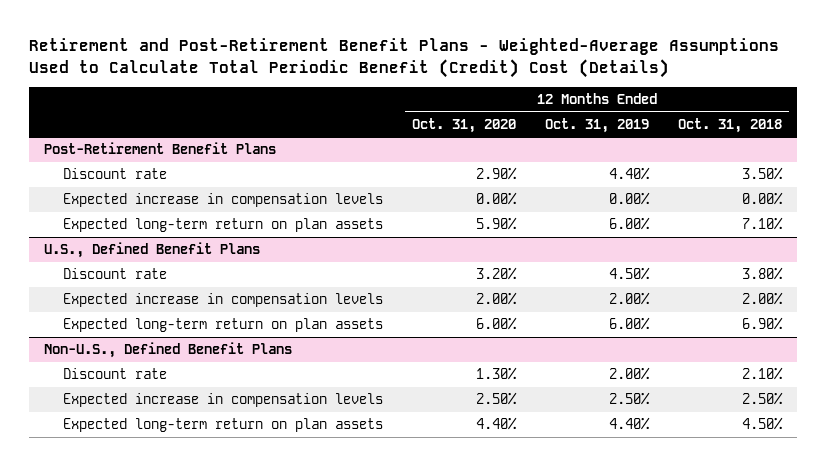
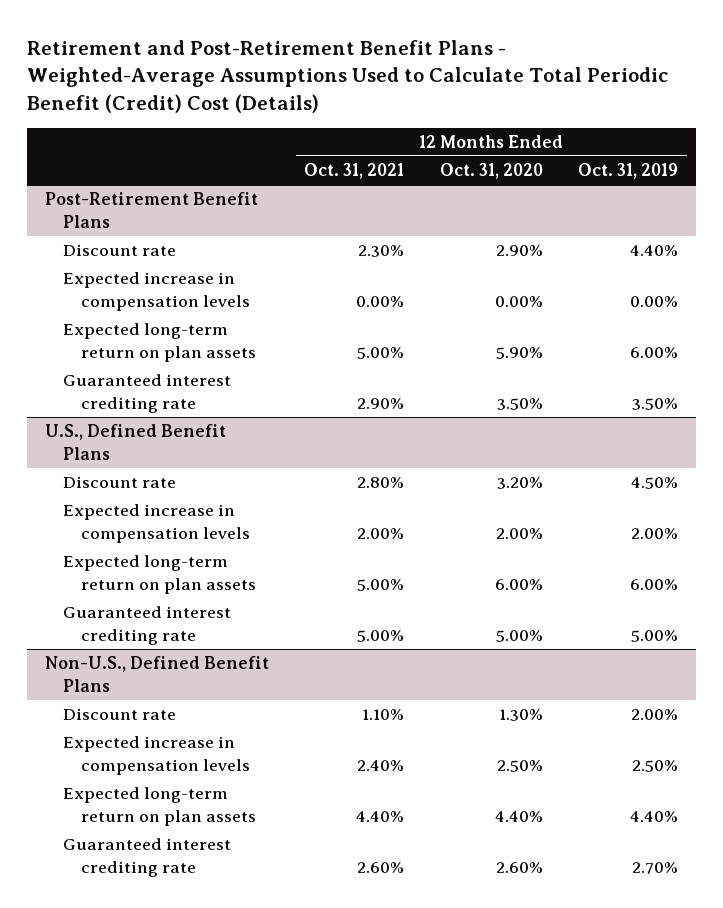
- | 12 Months Ended Oct. 31, 2020 | 12 Months Ended Oct. 31, 2019 | 12 Months Ended Oct. 31, 2018
+ | 12 Months Ended Oct. 31, 2021 | 12 Months Ended Oct. 31, 2020 | 12 Months Ended Oct. 31, 2019
@ Post-Retirement Benefit Plans
+ Guaranteed interest crediting rate | 2.90% | 3.50% | 3.50%
@ U.S., Defined Benefit Plans
+ Guaranteed interest crediting rate | 5.00% | 5.00% | 5.00%
@ Non-U.S., Defined Benefit Plans
+ Guaranteed interest crediting rate | 2.60% | 2.60% | 2.70%

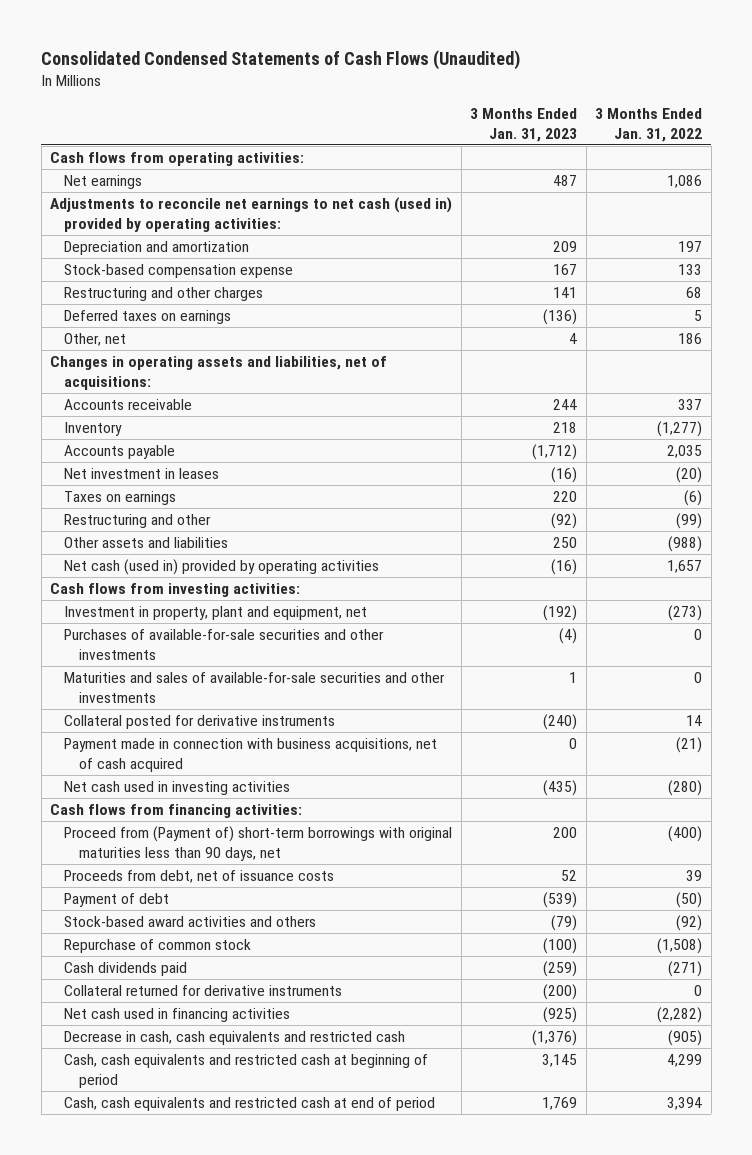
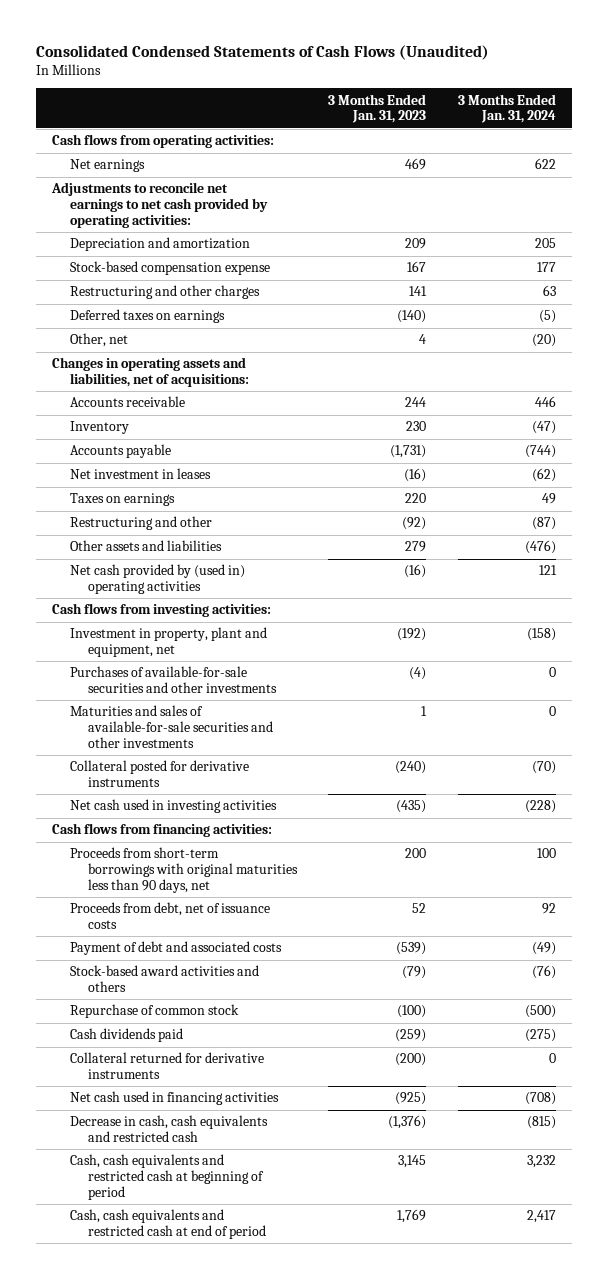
- | 3 Months Ended Jan. 31, 2023 | 3 Months Ended Jan. 31, 2022
+ | 3 Months Ended Jan. 31, 2023 | 3 Months Ended Jan. 31, 2024
- Net earnings | 487 | 1,086
- Adjustments to reconcile net earnings to net cash (used in) provided by operating activities:
+ Net earnings | 469 | 622
+ Adjustments to reconcile net earnings to net cash provided by operating activities:
- Deferred taxes on earnings | (136) | 5
+ Deferred taxes on earnings | (140) | (5)
- Inventory | 218 | (1,277)
- Accounts payable | (1,712) | 2,035
+ Inventory | 230 | (47)
+ Accounts payable | (1,731) | (744)
- Other assets and liabilities | 250 | (988)
- Net cash (used in) provided by operating activities | (16) | 1,657
+ Other assets and liabilities | 279 | (476)
+ Net cash provided by (used in) operating activities | (16) | 121
- Payment made in connection with business acquisitions, net of cash acquired | 0 | (21)
- Proceed from (Payment of) short-term borrowings with original maturities less than 90 days, net | 200 | (400)
+ Proceeds from short-term borrowings with original maturities less than 90 days, net | 200 | 100
- Payment of debt | (539) | (50)
+ Payment of debt and associated costs | (539) | (49)

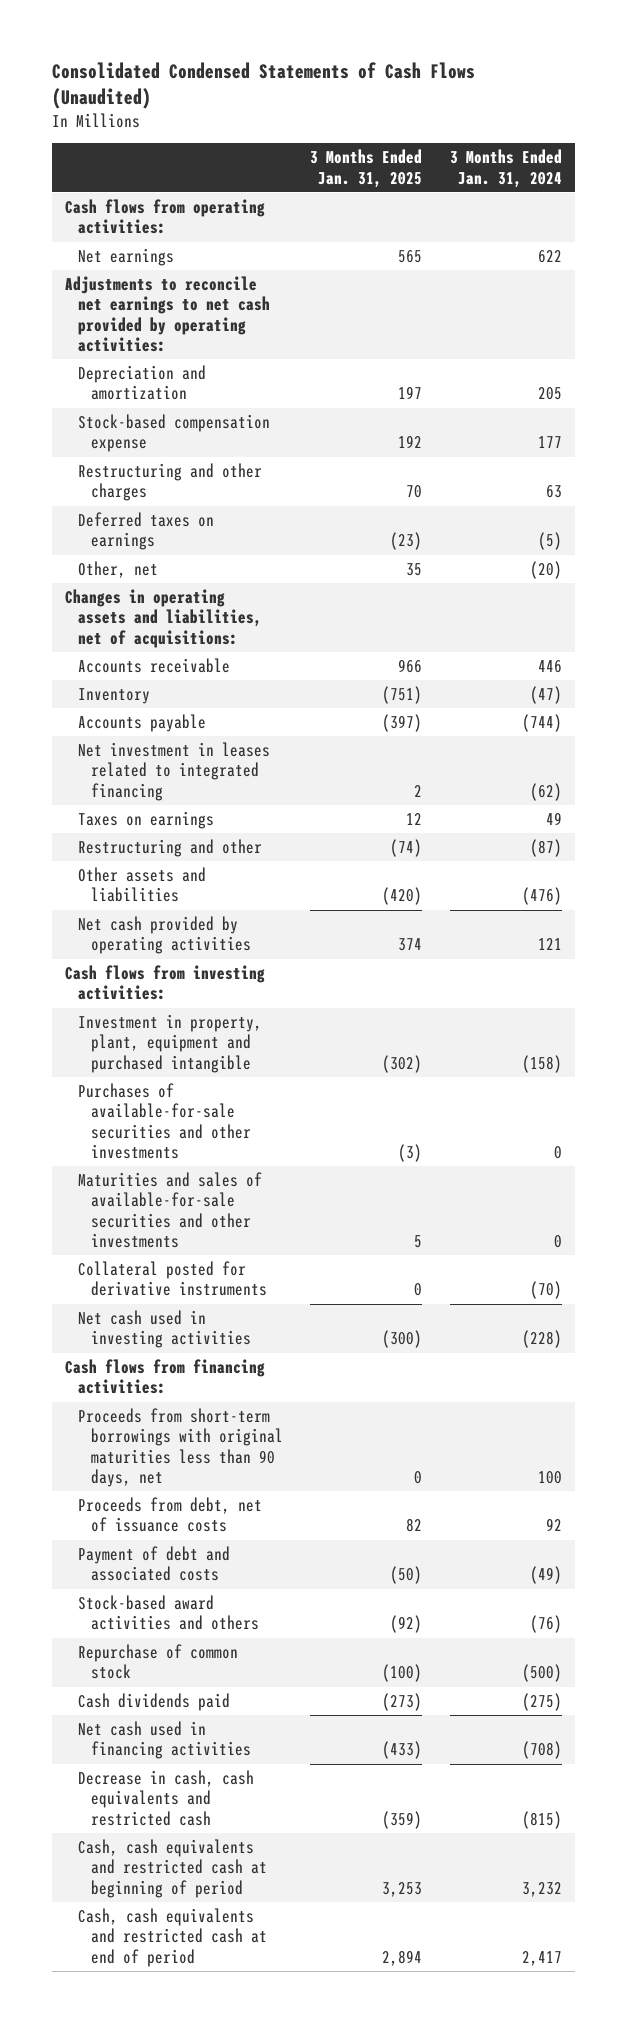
- | 3 Months Ended Jan. 31, 2023 | 3 Months Ended Jan. 31, 2024
+ | 3 Months Ended Jan. 31, 2025 | 3 Months Ended Jan. 31, 2024
- Net investment in leases | (16) | (62)
+ Net investment in leases related to integrated financing | 2 | (62)
- Net cash provided by (used in) operating activities | (16) | 121
+ Net cash provided by operating activities | 374 | 121
- Investment in property, plant and equipment, net | (192) | (158)
+ Investment in property, plant, equipment and purchased intangible | (302) | (158)
- Collateral returned for derivative instruments | (200) | 0

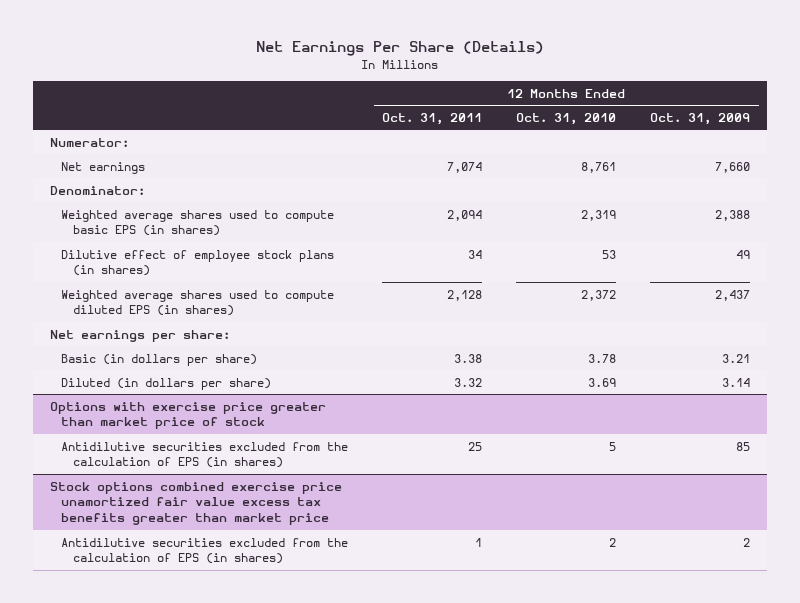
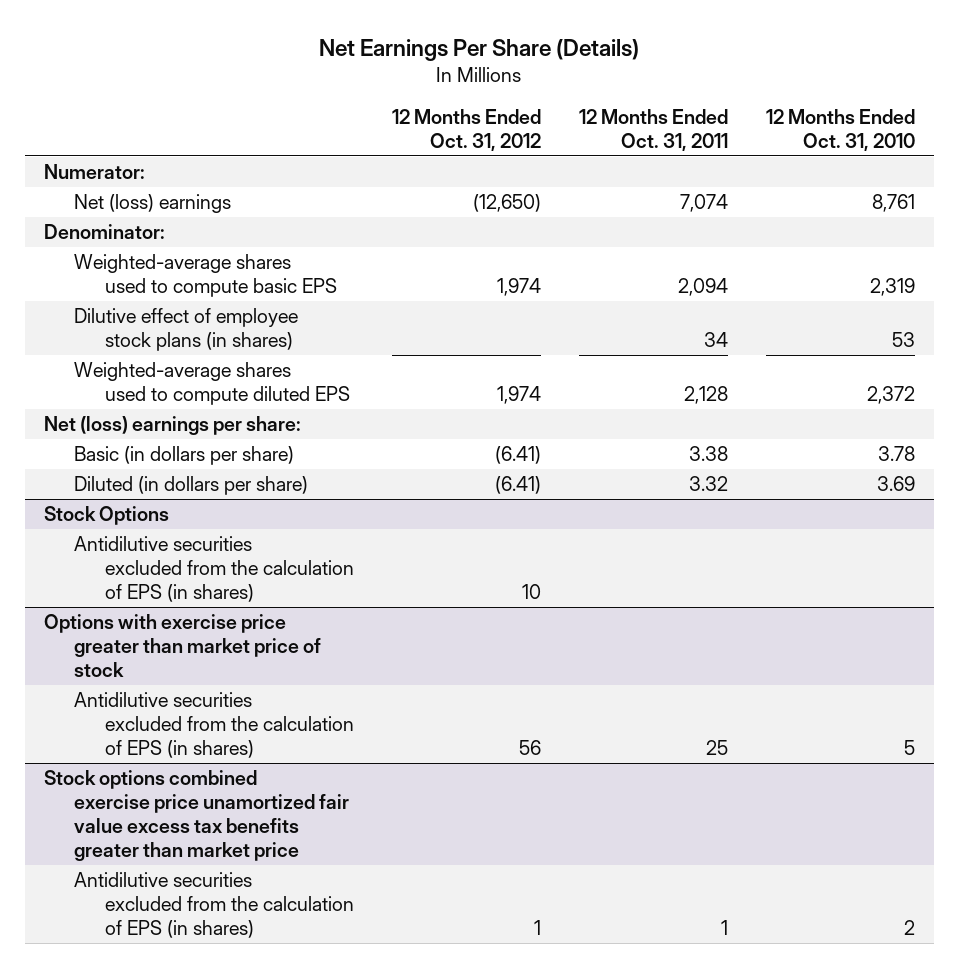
- | 12 Months Ended Oct. 31, 2011 | 12 Months Ended Oct. 31, 2010 | 12 Months Ended Oct. 31, 2009
+ | 12 Months Ended Oct. 31, 2012 | 12 Months Ended Oct. 31, 2011 | 12 Months Ended Oct. 31, 2010
- Net earnings | 7,074 | 8,761 | 7,660
+ Net (loss) earnings | (12,650) | 7,074 | 8,761
- Weighted average shares used to compute basic EPS (in shares) | 2,094 | 2,319 | 2,388
+ Weighted-average shares used to compute basic EPS | 1,974 | 2,094 | 2,319
- Weighted average shares used to compute diluted EPS (in shares) | 2,128 | 2,372 | 2,437
- Net earnings per share:
+ Weighted-average shares used to compute diluted EPS | 1,974 | 2,128 | 2,372
+ Net (loss) earnings per share:
+ Stock Options
+ Antidilutive securities excluded from the calculation of EPS (in shares) | 10 | |

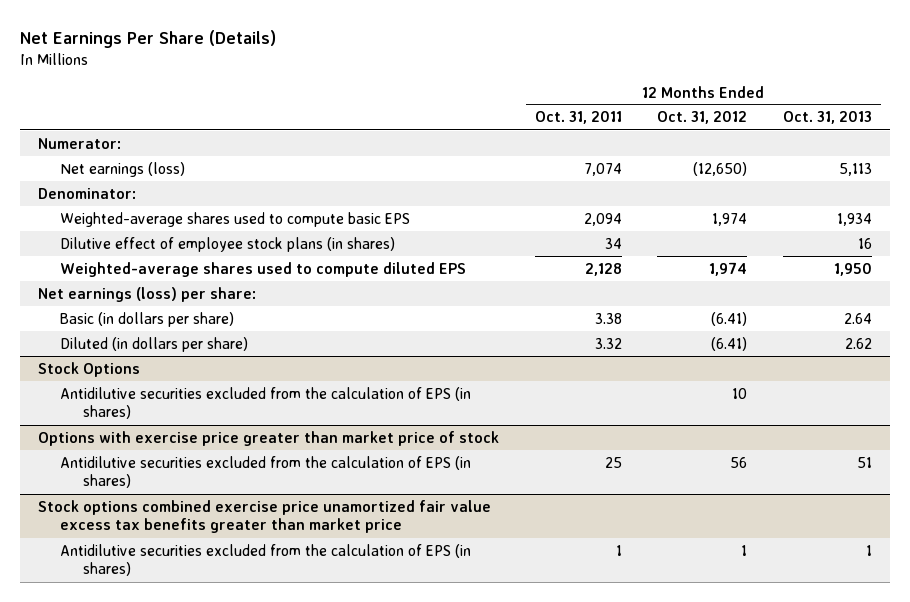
- | 12 Months Ended Oct. 31, 2012 | 12 Months Ended Oct. 31, 2011 | 12 Months Ended Oct. 31, 2010
+ | 12 Months Ended Oct. 31, 2011 | 12 Months Ended Oct. 31, 2012 | 12 Months Ended Oct. 31, 2013
- Net (loss) earnings | (12,650) | 7,074 | 8,761
+ Net earnings (loss) | 7,074 | (12,650) | 5,113
- Net (loss) earnings per share:
+ Net earnings (loss) per share:

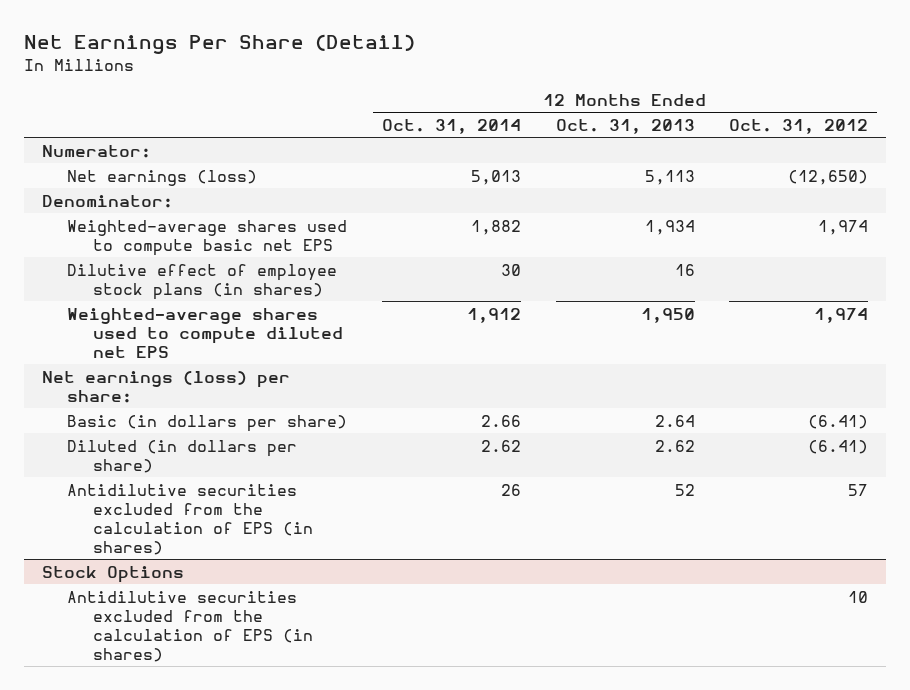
- Net Earnings Per Share (Details)
+ Net Earnings Per Share (Detail)
- | 12 Months Ended Oct. 31, 2011 | 12 Months Ended Oct. 31, 2012 | 12 Months Ended Oct. 31, 2013
+ | 12 Months Ended Oct. 31, 2014 | 12 Months Ended Oct. 31, 2013 | 12 Months Ended Oct. 31, 2012
- Weighted-average shares used to compute basic EPS | 2,094 | 1,974 | 1,934
+ Weighted-average shares used to compute basic net EPS | 1,882 | 1,934 | 1,974
- Weighted-average shares used to compute diluted EPS | 2,128 | 1,974 | 1,950
+ Weighted-average shares used to compute diluted net EPS | 1,912 | 1,950 | 1,974
+ Antidilutive securities excluded from the calculation of EPS (in shares) | 26 | 52 | 57
- Options with exercise price greater than market price of stock
- Antidilutive securities excluded from the calculation of EPS (in shares) | 25 | 56 | 51
- Stock options combined exercise price unamortized fair value excess tax benefits greater than market price
- Antidilutive securities excluded from the calculation of EPS (in shares) | 1 | 1 | 1

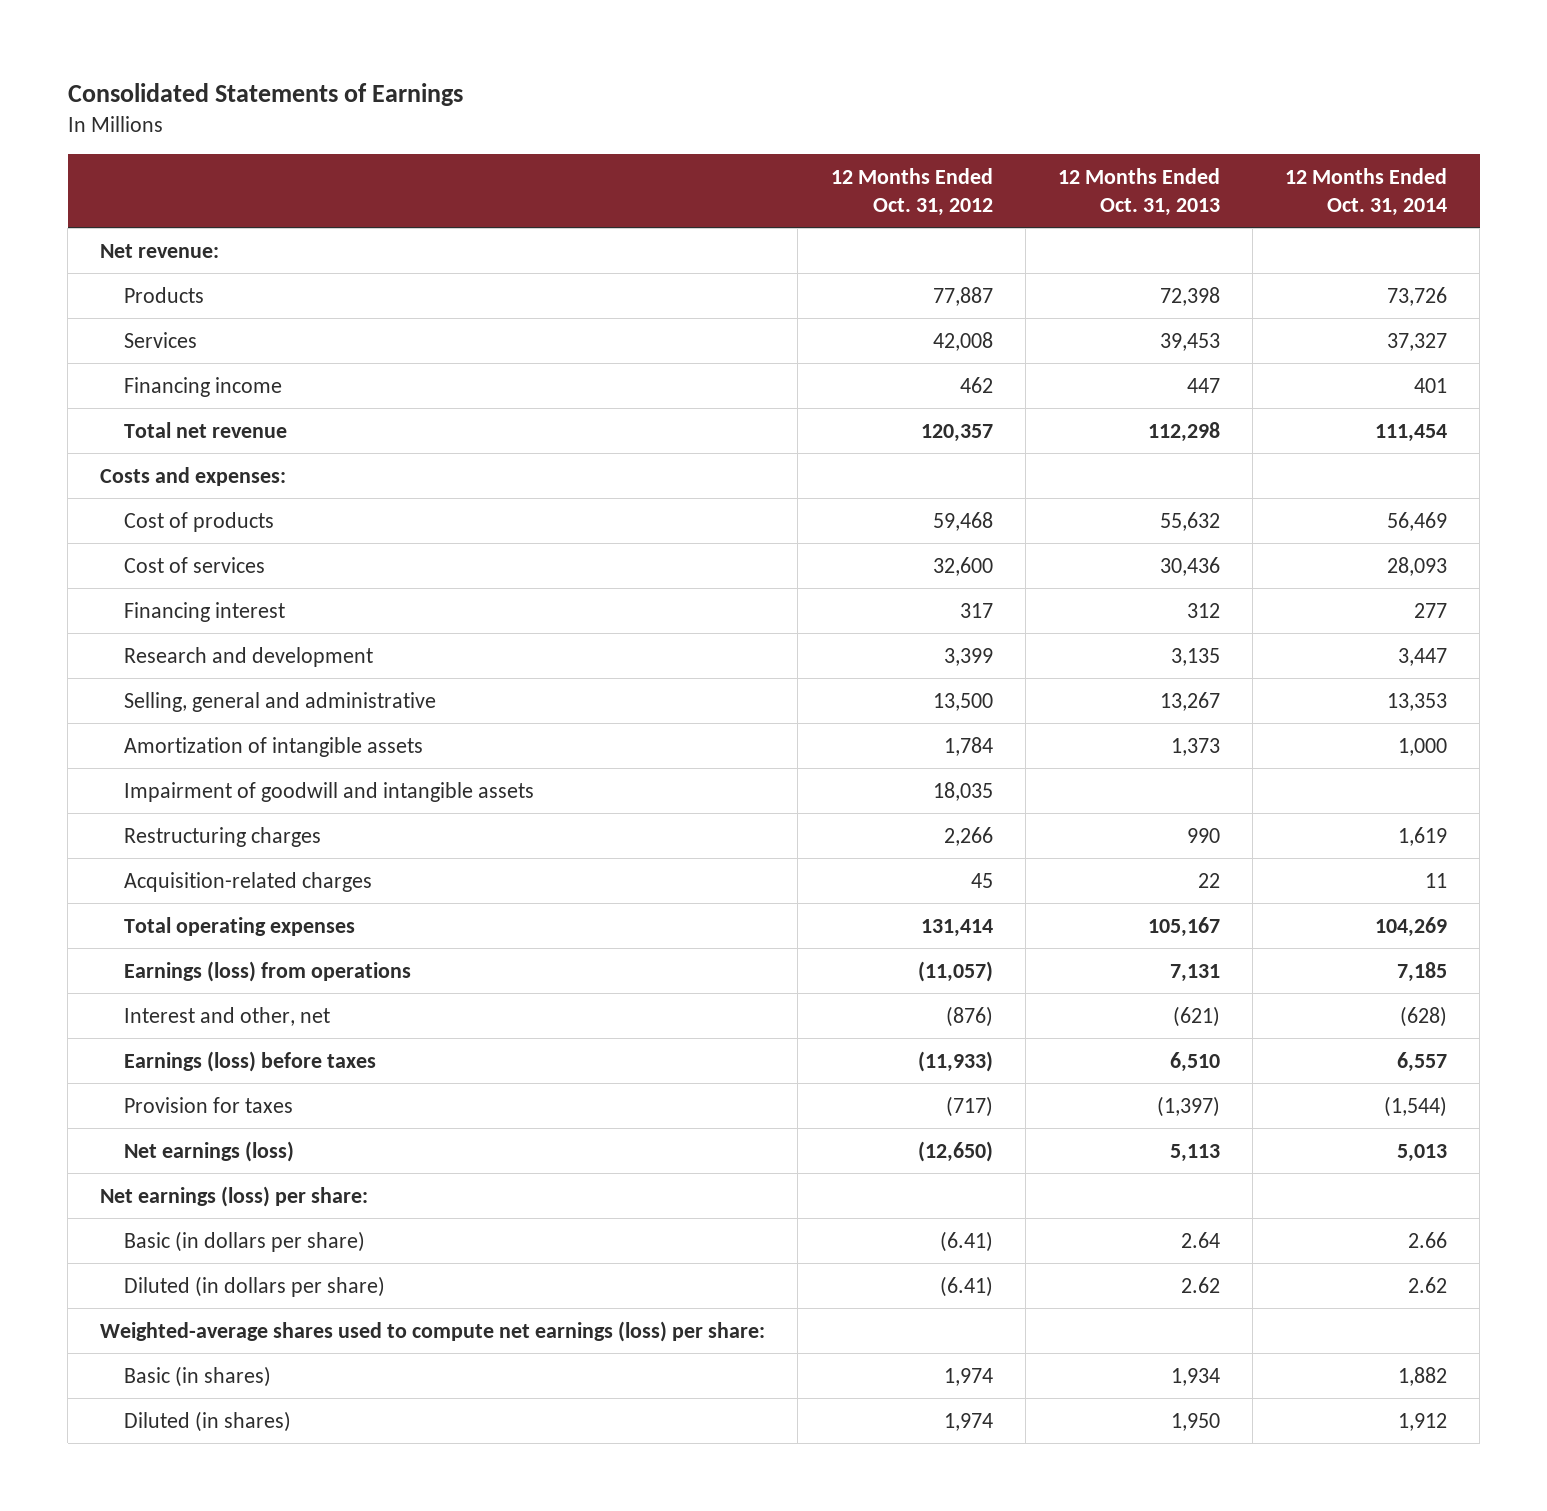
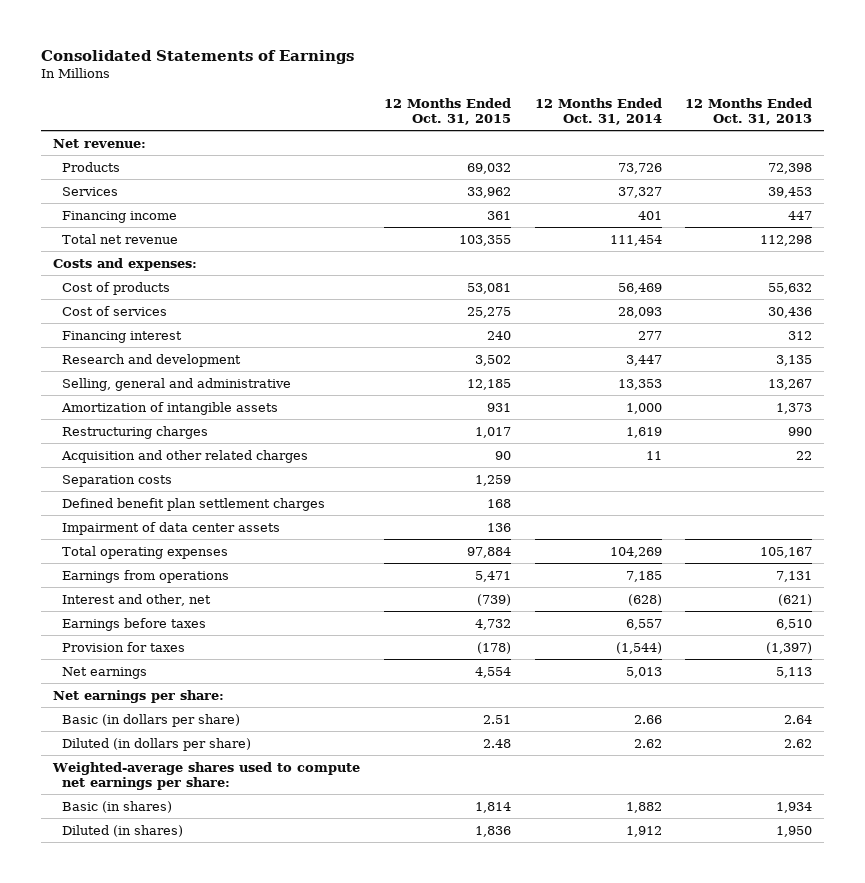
- | 12 Months Ended Oct. 31, 2012 | 12 Months Ended Oct. 31, 2013 | 12 Months Ended Oct. 31, 2014
+ | 12 Months Ended Oct. 31, 2015 | 12 Months Ended Oct. 31, 2014 | 12 Months Ended Oct. 31, 2013
- Impairment of goodwill and intangible assets | 18,035 | |
- Acquisition-related charges | 45 | 22 | 11
+ Acquisition and other related charges | 90 | 11 | 22
+ Separation costs | 1,259 | |
+ Defined benefit plan settlement charges | 168 | |
+ Impairment of data center assets | 136 | |
- Earnings (loss) from operations | (11,057) | 7,131 | 7,185
+ Earnings from operations | 5,471 | 7,185 | 7,131
- Earnings (loss) before taxes | (11,933) | 6,510 | 6,557
+ Earnings before taxes | 4,732 | 6,557 | 6,510
- Net earnings (loss) | (12,650) | 5,113 | 5,013
- Net earnings (loss) per share:
+ Net earnings | 4,554 | 5,013 | 5,113
+ Net earnings per share:
- Weighted-average shares used to compute net earnings (loss) per share:
+ Weighted-average shares used to compute net earnings per share:

